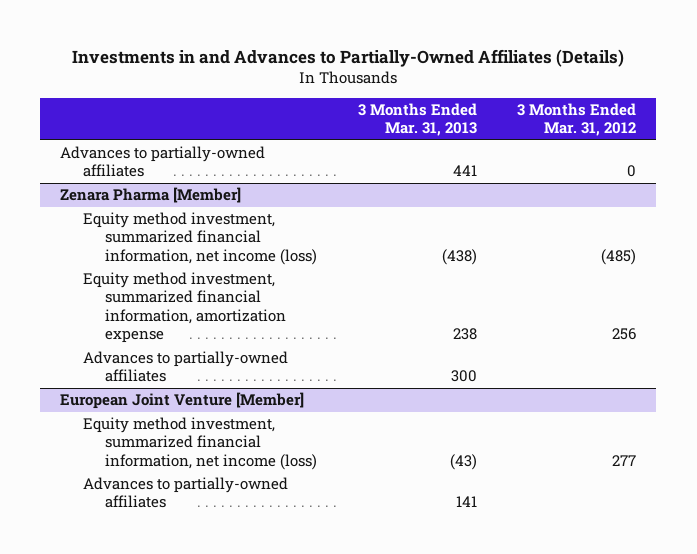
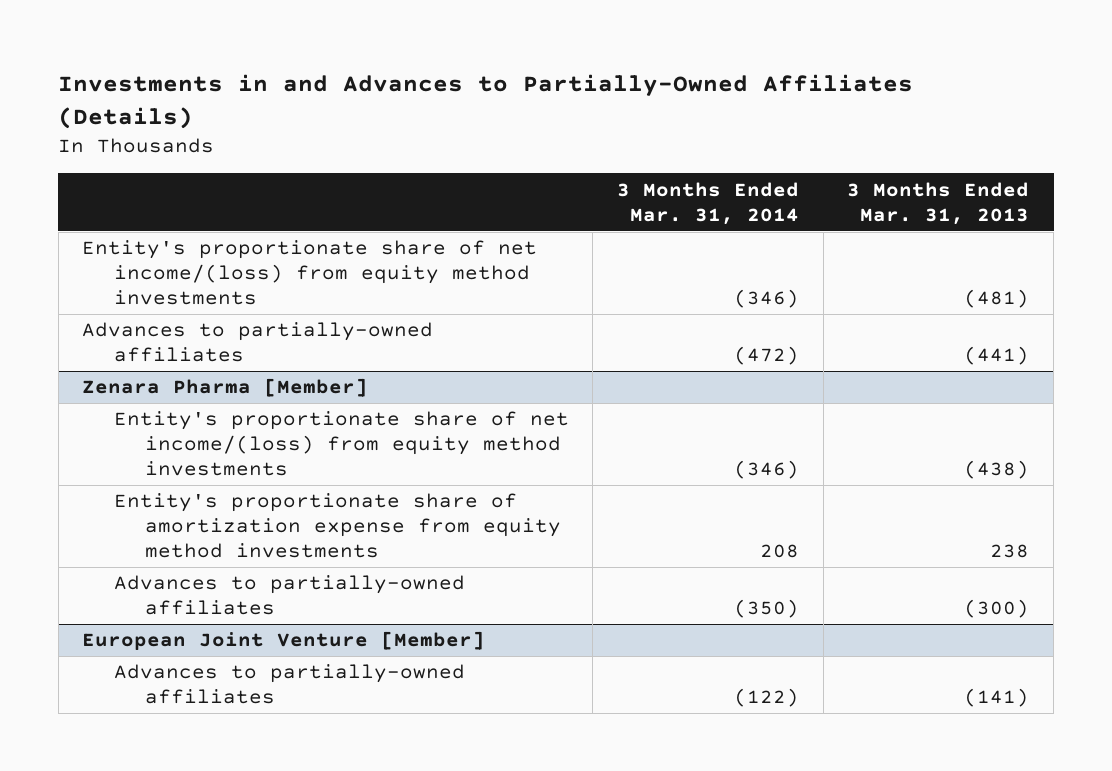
- | 3 Months Ended Mar. 31, 2013 | 3 Months Ended Mar. 31, 2012
+ | 3 Months Ended Mar. 31, 2014 | 3 Months Ended Mar. 31, 2013
- Advances to partially-owned affiliates | 441 | 0
+ Entity's proportionate share of net income/(loss) from equity method investments | (346) | (481)
+ Advances to partially-owned affiliates | (472) | (441)
@ Zenara Pharma [Member]
- Equity method investment, summarized financial information, net income (loss) | (438) | (485)
- Equity method investment, summarized financial information, amortization expense | 238 | 256
- Advances to partially-owned affiliates | 300 |
+ Entity's proportionate share of net income/(loss) from equity method investments | (346) | (438)
+ Entity's proportionate share of amortization expense from equity method investments | 208 | 238
+ Advances to partially-owned affiliates | (350) | (300)
@ European Joint Venture [Member]
- Equity method investment, summarized financial information, net income (loss) | (43) | 277
- Advances to partially-owned affiliates | 141 |
+ Advances to partially-owned affiliates | (122) | (141)

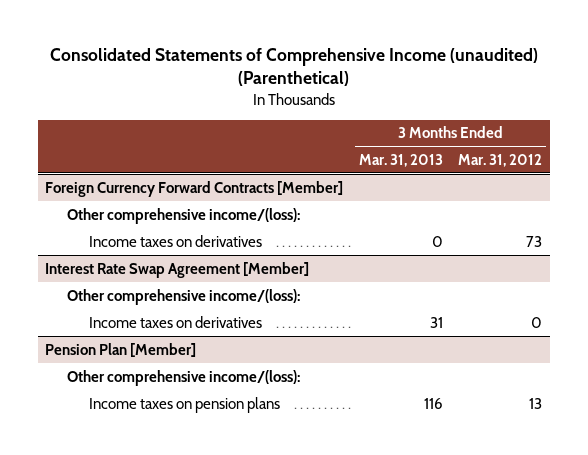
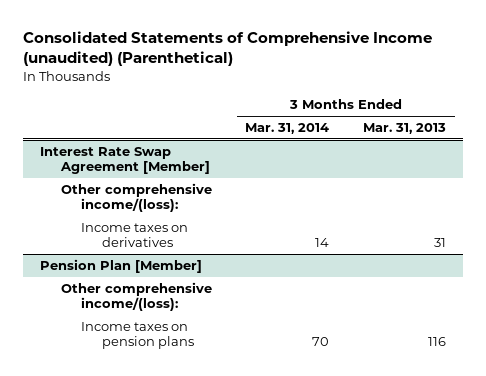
- | 3 Months Ended Mar. 31, 2013 | 3 Months Ended Mar. 31, 2012
+ | 3 Months Ended Mar. 31, 2014 | 3 Months Ended Mar. 31, 2013
- Foreign Currency Forward Contracts [Member]
- Other comprehensive income/(loss):
- Income taxes on derivatives | 0 | 73

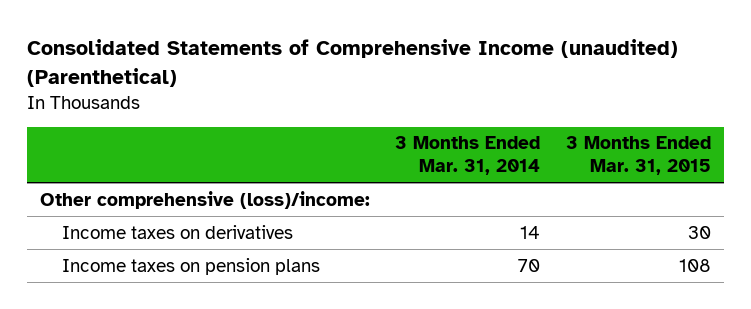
- | 3 Months Ended Mar. 31, 2014 | 3 Months Ended Mar. 31, 2013
+ | 3 Months Ended Mar. 31, 2014 | 3 Months Ended Mar. 31, 2015
- Interest Rate Swap Agreement [Member]
- Other comprehensive income/(loss):
+ Other comprehensive (loss)/income:
- Pension Plan [Member]
- Other comprehensive income/(loss):

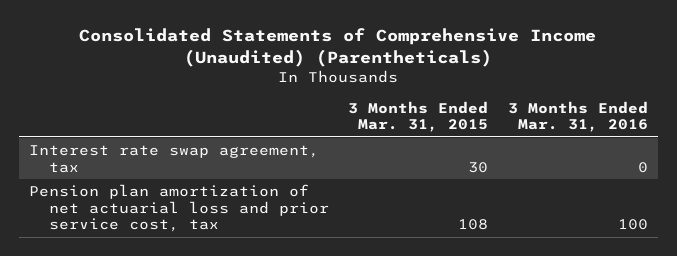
- Consolidated Statements of Comprehensive Income (unaudited) (Parenthetical)
+ Consolidated Statements of Comprehensive Income (Unaudited) (Parentheticals)
- | 3 Months Ended Mar. 31, 2014 | 3 Months Ended Mar. 31, 2015
+ | 3 Months Ended Mar. 31, 2015 | 3 Months Ended Mar. 31, 2016
- Other comprehensive (loss)/income:
- Income taxes on derivatives | 14 | 30
- Income taxes on pension plans | 70 | 108
+ Interest rate swap agreement, tax | 30 | 0
+ Pension plan amortization of net actuarial loss and prior service cost, tax | 108 | 100

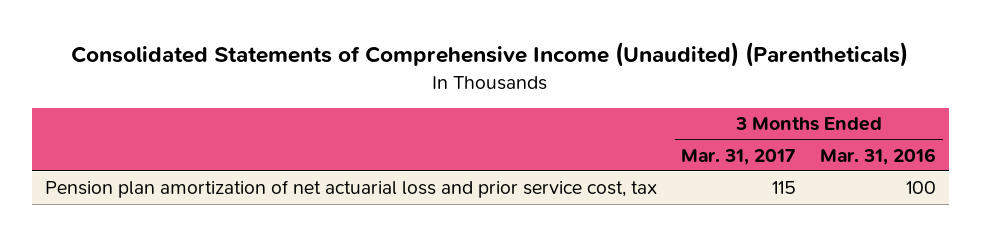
- | 3 Months Ended Mar. 31, 2015 | 3 Months Ended Mar. 31, 2016
+ | 3 Months Ended Mar. 31, 2017 | 3 Months Ended Mar. 31, 2016
- Interest rate swap agreement, tax | 30 | 0

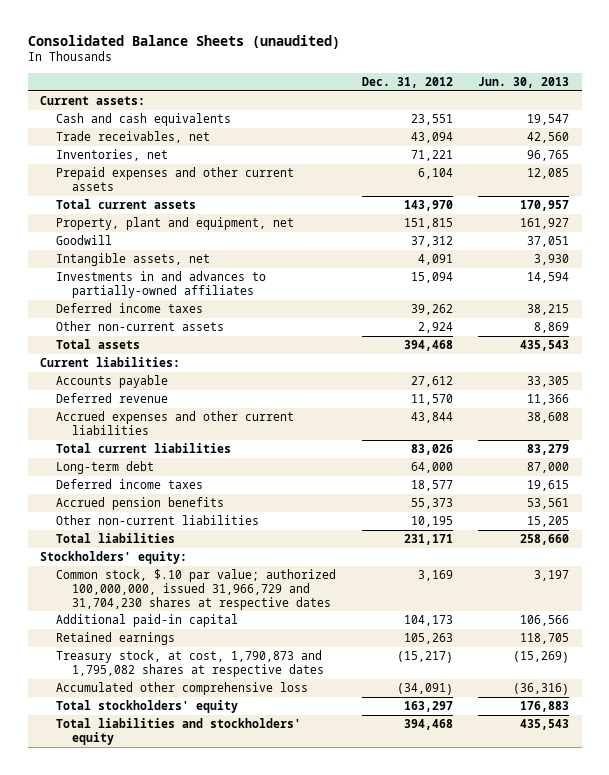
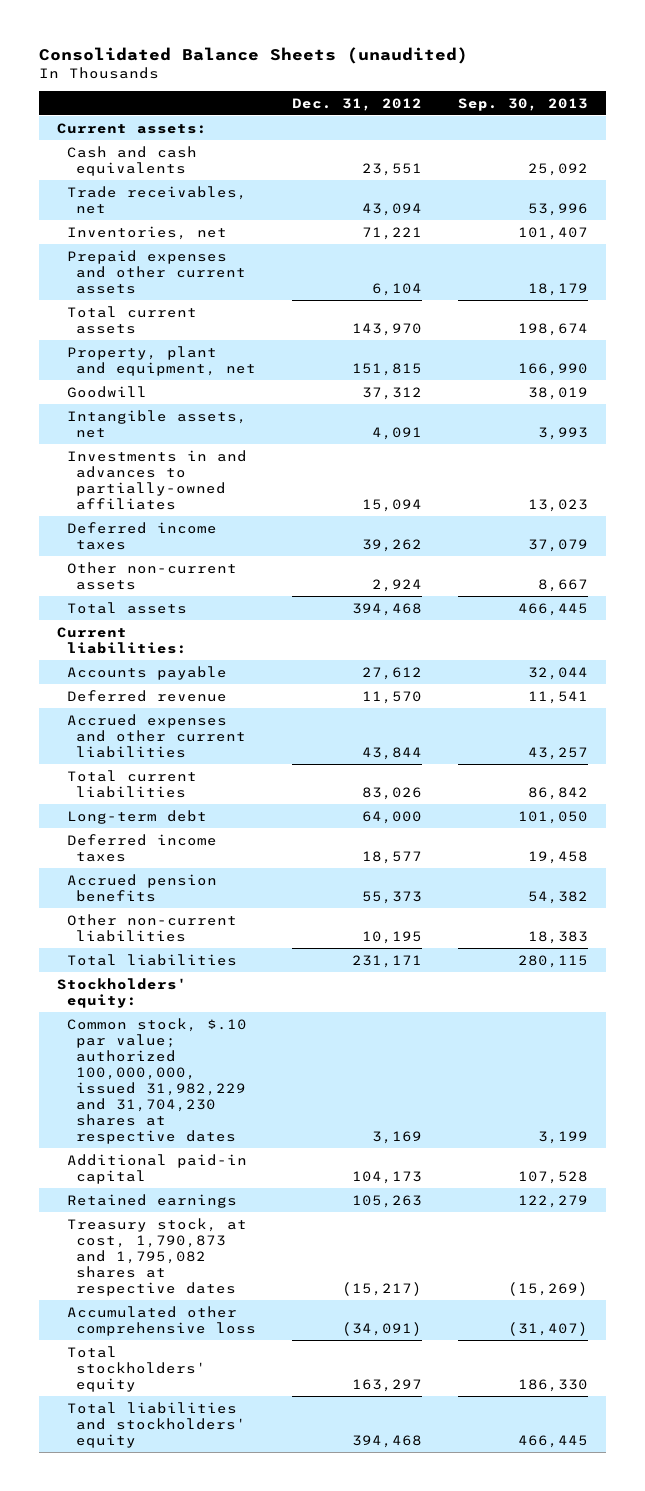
- | Dec. 31, 2012 | Jun. 30, 2013
+ | Dec. 31, 2012 | Sep. 30, 2013
- Common stock, $.10 par value; authorized 100,000,000, issued 31,966,729 and 31,704,230 shares at respective dates | 3,169 | 3,197
+ Common stock, $.10 par value; authorized 100,000,000, issued 31,982,229 and 31,704,230 shares at respective dates | 3,169 | 3,199

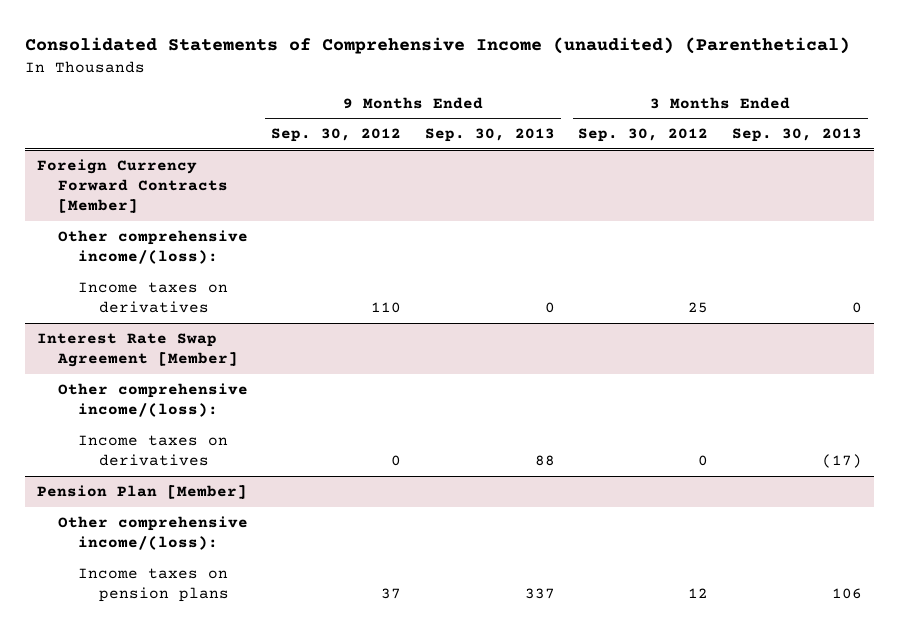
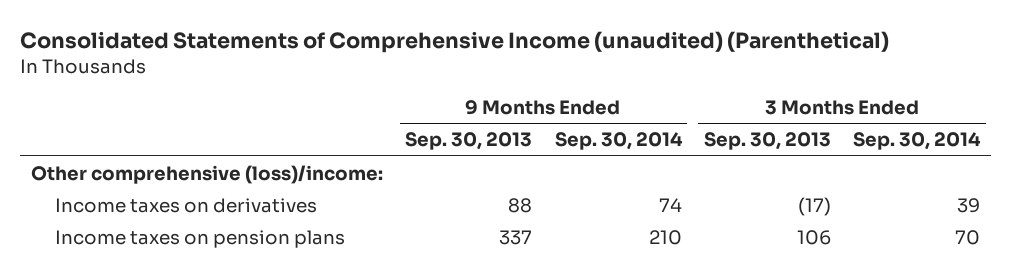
- | 9 Months Ended Sep. 30, 2012 | 9 Months Ended Sep. 30, 2013 | 3 Months Ended Sep. 30, 2012 | 3 Months Ended Sep. 30, 2013
+ | 9 Months Ended Sep. 30, 2013 | 9 Months Ended Sep. 30, 2014 | 3 Months Ended Sep. 30, 2013 | 3 Months Ended Sep. 30, 2014
- Foreign Currency Forward Contracts [Member]
- Other comprehensive income/(loss):
- Income taxes on derivatives | 110 | 0 | 25 | 0
- Interest Rate Swap Agreement [Member]
- Other comprehensive income/(loss):
+ Other comprehensive (loss)/income:
- Pension Plan [Member]
- Other comprehensive income/(loss):

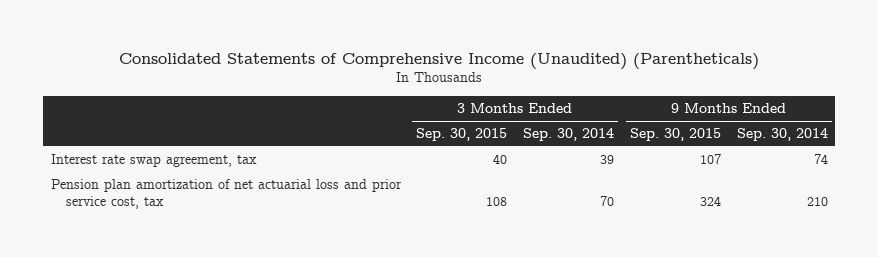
- Consolidated Statements of Comprehensive Income (unaudited) (Parenthetical)
+ Consolidated Statements of Comprehensive Income (Unaudited) (Parentheticals)
- | 9 Months Ended Sep. 30, 2013 | 9 Months Ended Sep. 30, 2014 | 3 Months Ended Sep. 30, 2013 | 3 Months Ended Sep. 30, 2014
+ | 3 Months Ended Sep. 30, 2015 | 3 Months Ended Sep. 30, 2014 | 9 Months Ended Sep. 30, 2015 | 9 Months Ended Sep. 30, 2014
- Other comprehensive (loss)/income:
- Income taxes on derivatives | 88 | 74 | (17) | 39
- Income taxes on pension plans | 337 | 210 | 106 | 70
+ Interest rate swap agreement, tax | 40 | 39 | 107 | 74
+ Pension plan amortization of net actuarial loss and prior service cost, tax | 108 | 70 | 324 | 210

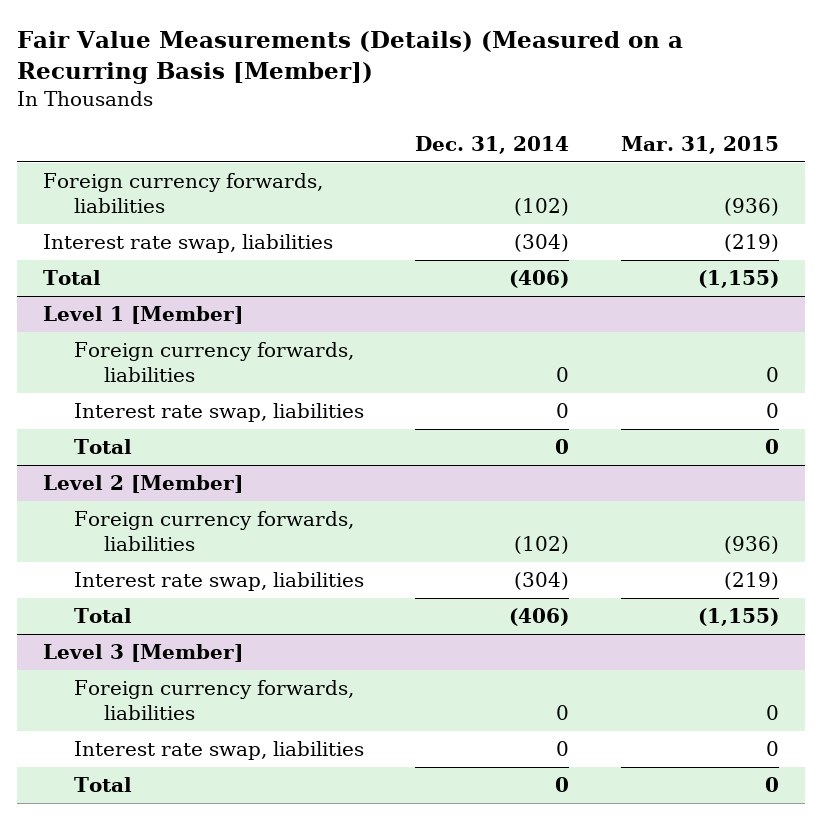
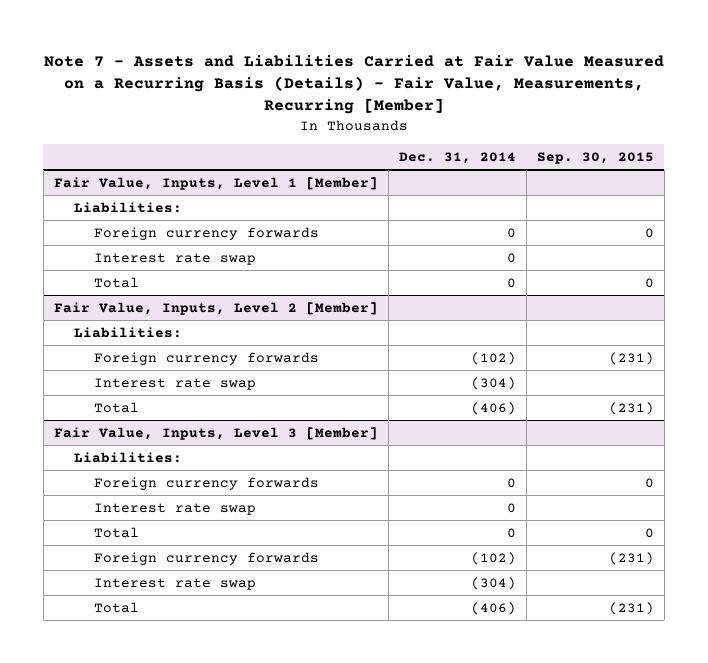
- Fair Value Measurements (Details) (Measured on a Recurring Basis [Member])
+ Note 7 - Assets and Liabilities Carried at Fair Value Measured on a Recurring Basis (Details) - Fair Value, Measurements, Recurring [Member]
- | Dec. 31, 2014 | Mar. 31, 2015
+ | Dec. 31, 2014 | Sep. 30, 2015
- Foreign currency forwards, liabilities | (102) | (936)
- Interest rate swap, liabilities | (304) | (219)
- Total | (406) | (1,155)
- Level 1 [Member]
- Foreign currency forwards, liabilities | 0 | 0
- Interest rate swap, liabilities | 0 | 0
+ Fair Value, Inputs, Level 1 [Member]
+ Liabilities:
+ Foreign currency forwards | 0 | 0
+ Interest rate swap | 0 |
- Level 2 [Member]
- Foreign currency forwards, liabilities | (102) | (936)
- Interest rate swap, liabilities | (304) | (219)
+ Fair Value, Inputs, Level 2 [Member]
+ Liabilities:
+ Foreign currency forwards | (102) | (231)
+ Interest rate swap | (304) |
- Level 3 [Member]
- Foreign currency forwards, liabilities | 0 | 0
- Interest rate swap, liabilities | 0 | 0
+ Fair Value, Inputs, Level 3 [Member]
+ Liabilities:
+ Foreign currency forwards | 0 | 0
+ Interest rate swap | 0 |
+ Foreign currency forwards | (102) | (231)
+ Interest rate swap | (304) |
+ Total | (406) | (231)

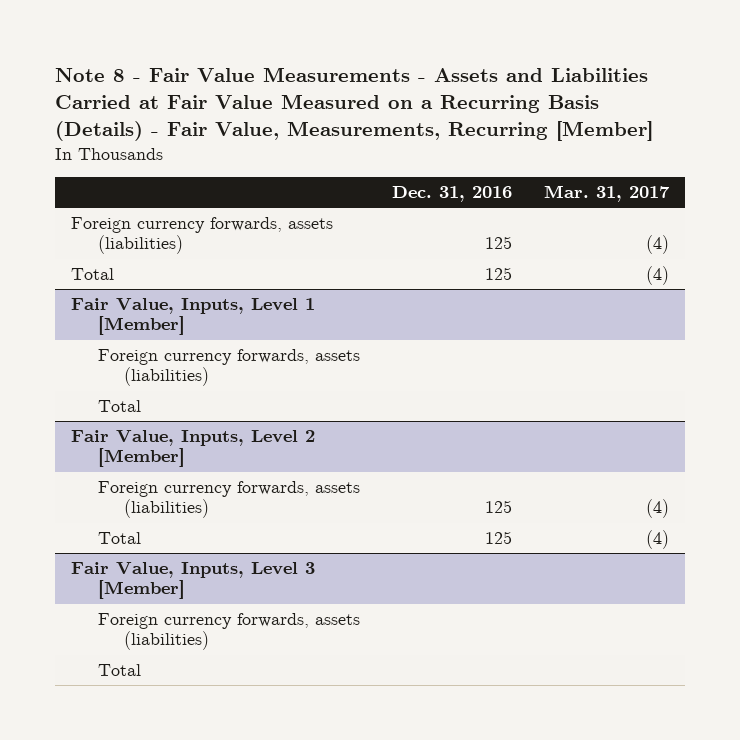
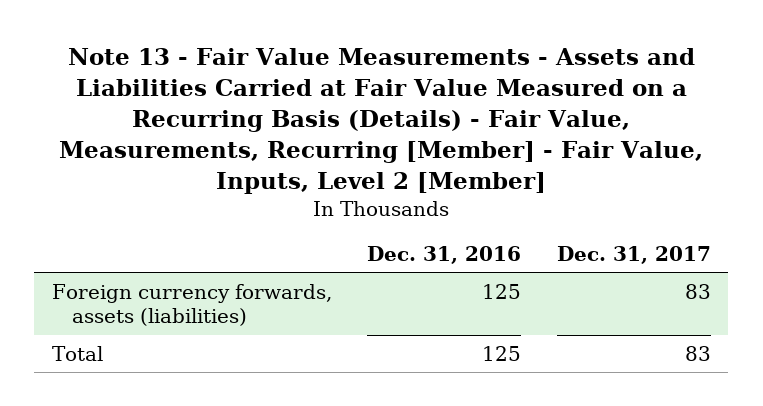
- Note 8 - Fair Value Measurements - Assets and Liabilities Carried at Fair Value Measured on a Recurring Basis (Details) - Fair Value, Measurements, Recurring [Member]
+ Note 13 - Fair Value Measurements - Assets and Liabilities Carried at Fair Value Measured on a Recurring Basis (Details) - Fair Value, Measurements, Recurring [Member] - Fair Value, Inputs, Level 2 [Member]
- | Dec. 31, 2016 | Mar. 31, 2017
+ | Dec. 31, 2016 | Dec. 31, 2017
- Fair Value, Inputs, Level 1 [Member]
- Foreign currency forwards, assets (liabilities)
- Total
- Fair Value, Inputs, Level 2 [Member]
- Foreign currency forwards, assets (liabilities) | 125 | (4)
- Total | 125 | (4)
- Fair Value, Inputs, Level 3 [Member]
- Foreign currency forwards, assets (liabilities)
- Total

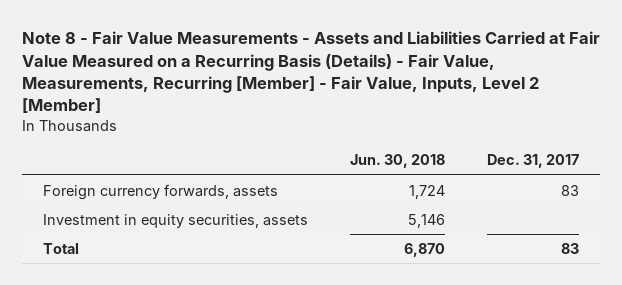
- Note 13 - Fair Value Measurements - Assets and Liabilities Carried at Fair Value Measured on a Recurring Basis (Details) - Fair Value, Measurements, Recurring [Member] - Fair Value, Inputs, Level 2 [Member]
+ Note 8 - Fair Value Measurements - Assets and Liabilities Carried at Fair Value Measured on a Recurring Basis (Details) - Fair Value, Measurements, Recurring [Member] - Fair Value, Inputs, Level 2 [Member]
- | Dec. 31, 2016 | Dec. 31, 2017
+ | Jun. 30, 2018 | Dec. 31, 2017
- Foreign currency forwards, assets (liabilities) | 125 | 83
+ Foreign currency forwards, assets | 1,724 | 83
+ Investment in equity securities, assets | 5,146 |

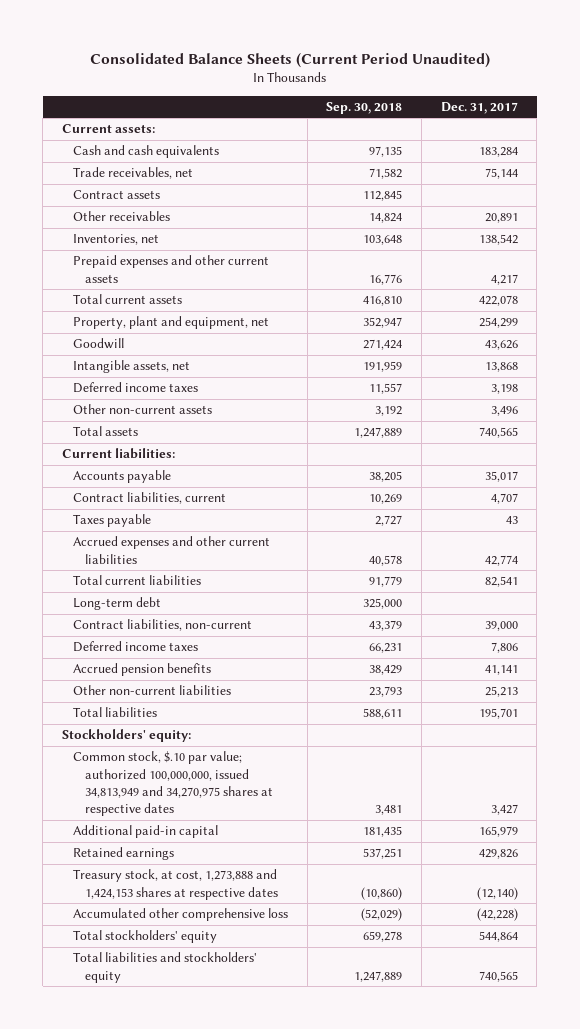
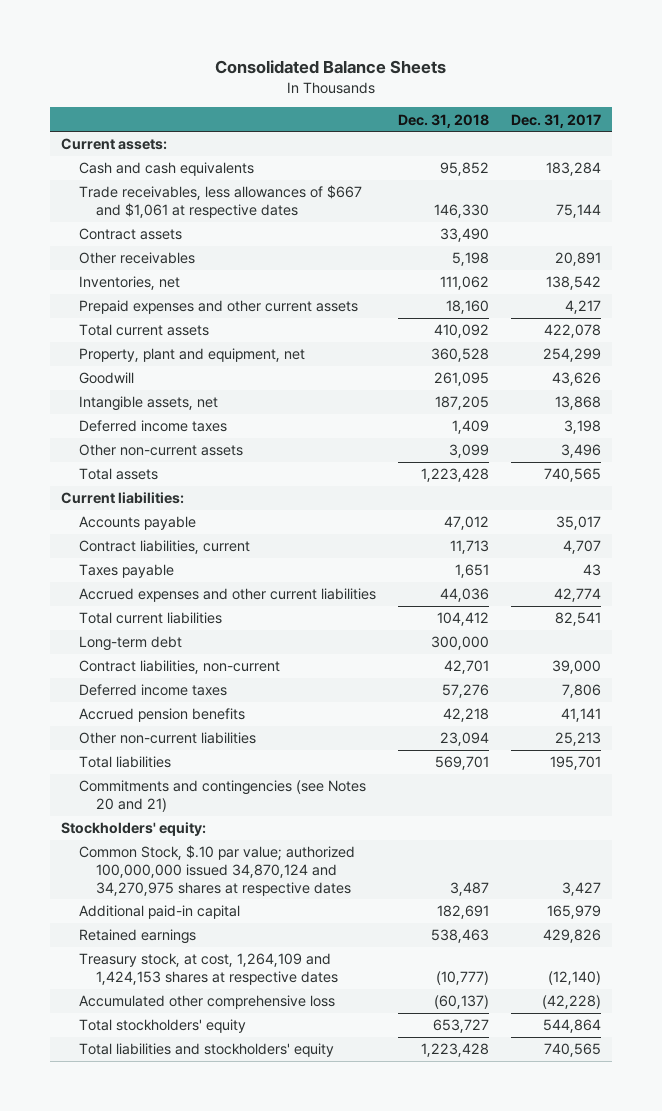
- Consolidated Balance Sheets (Current Period Unaudited)
+ Consolidated Balance Sheets
- | Sep. 30, 2018 | Dec. 31, 2017
+ | Dec. 31, 2018 | Dec. 31, 2017
- Trade receivables, net | 71,582 | 75,144
+ Trade receivables, less allowances of $667 and $1,061 at respective dates | 146,330 | 75,144
+ Commitments and contingencies (see Notes 20 and 21)
- Common stock, $.10 par value; authorized 100,000,000, issued 34,813,949 and 34,270,975 shares at respective dates | 3,481 | 3,427
+ Common Stock, $.10 par value; authorized 100,000,000 issued 34,870,124 and 34,270,975 shares at respective dates | 3,487 | 3,427
- Treasury stock, at cost, 1,273,888 and 1,424,153 shares at respective dates | (10,860) | (12,140)
+ Treasury stock, at cost, 1,264,109 and 1,424,153 shares at respective dates | (10,777) | (12,140)

